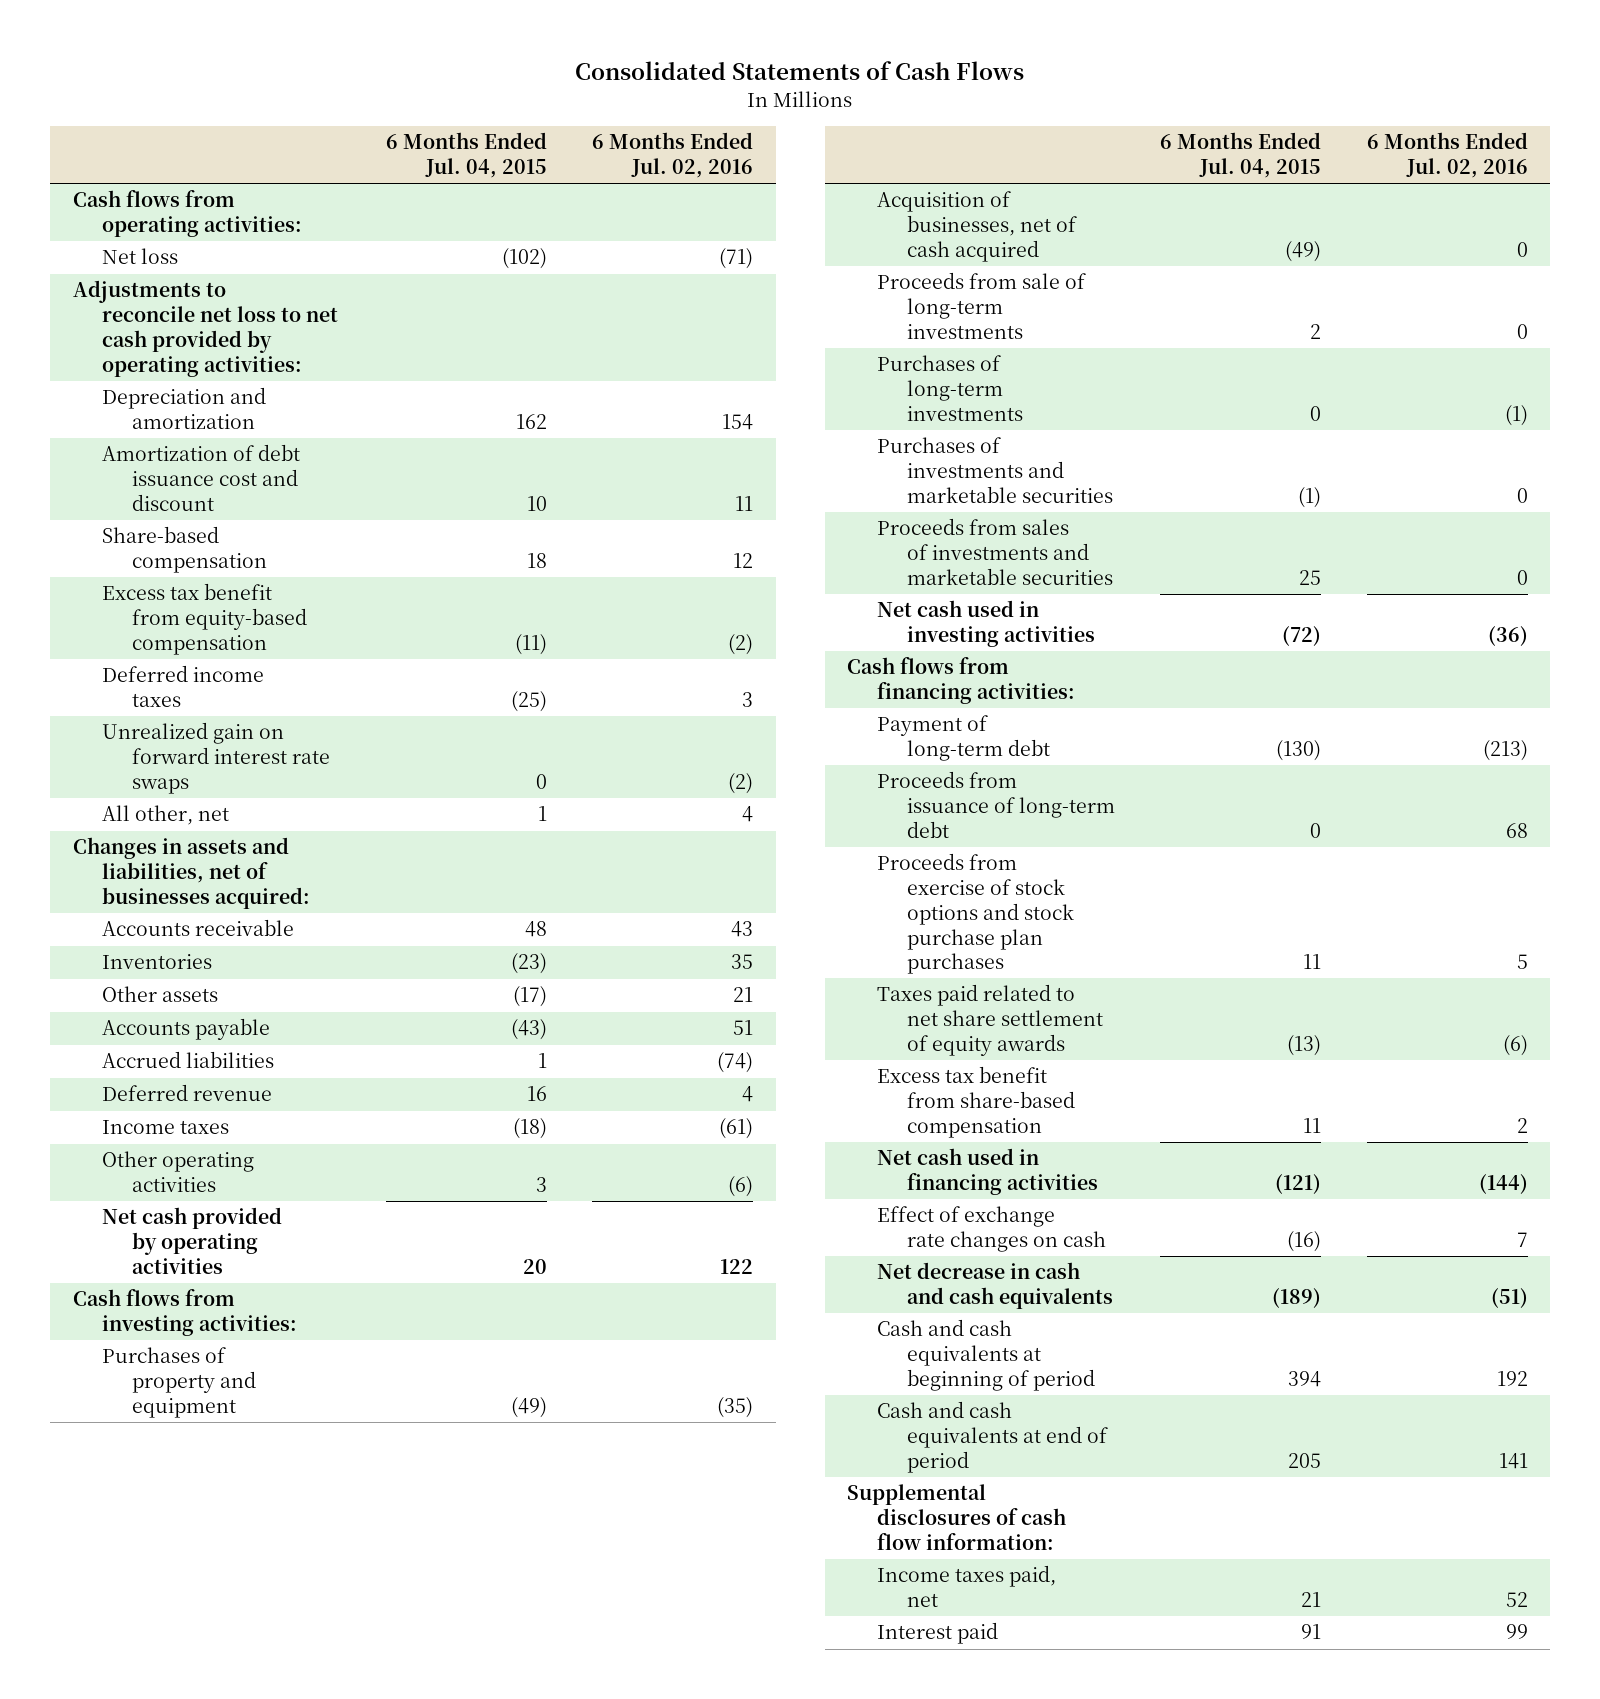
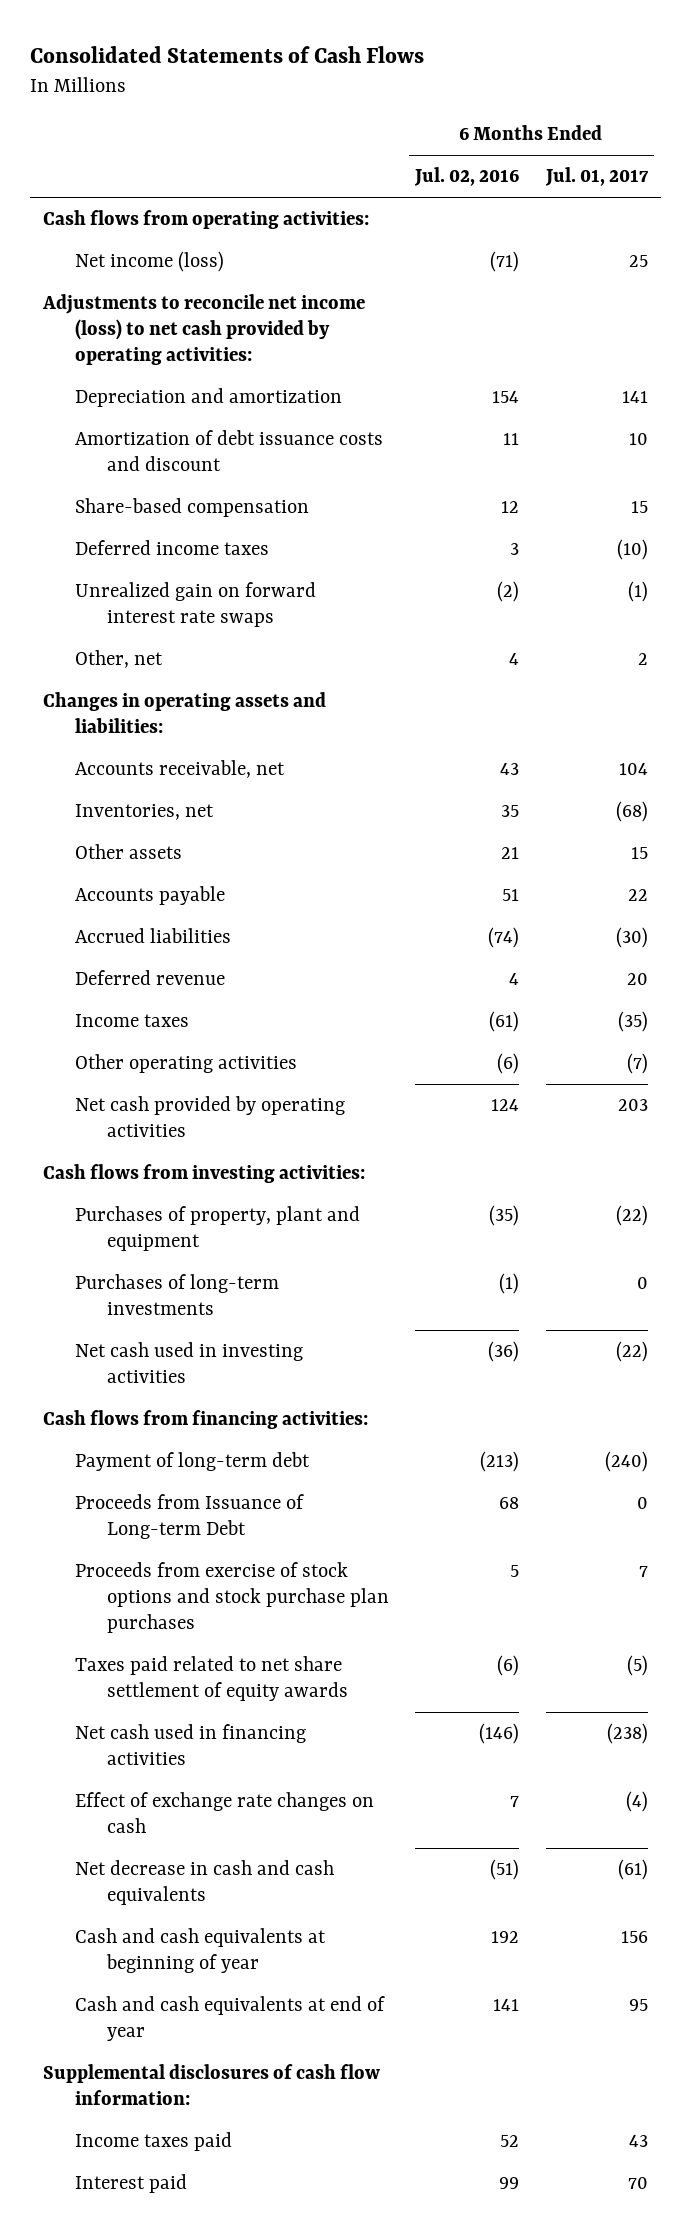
- | 6 Months Ended Jul. 04, 2015 | 6 Months Ended Jul. 02, 2016
+ | 6 Months Ended Jul. 02, 2016 | 6 Months Ended Jul. 01, 2017
- Net loss | (102) | (71)
- Adjustments to reconcile net loss to net cash provided by operating activities:
+ Net income (loss) | (71) | 25
+ Adjustments to reconcile net income (loss) to net cash provided by operating activities:
- Amortization of debt issuance cost and discount | 10 | 11
+ Amortization of debt issuance costs and discount | 11 | 10
- Excess tax benefit from equity-based compensation | (11) | (2)
- All other, net | 1 | 4
- Changes in assets and liabilities, net of businesses acquired:
- Accounts receivable | 48 | 43
- Inventories | (23) | 35
+ Other, net | 4 | 2
+ Changes in operating assets and liabilities:
+ Accounts receivable, net | 43 | 104
+ Inventories, net | 35 | (68)
- Net cash provided by operating activities | 20 | 122
+ Net cash provided by operating activities | 124 | 203
- Purchases of property and equipment | (49) | (35)
- Acquisition of businesses, net of cash acquired | (49) | 0
- Proceeds from sale of long-term investments | 2 | 0
+ Purchases of property, plant and equipment | (35) | (22)
- Purchases of investments and marketable securities | (1) | 0
- Proceeds from sales of investments and marketable securities | 25 | 0
- Proceeds from issuance of long-term debt | 0 | 68
+ Proceeds from Issuance of Long-term Debt | 68 | 0
- Excess tax benefit from share-based compensation | 11 | 2
- Net cash used in financing activities | (121) | (144)
+ Net cash used in financing activities | (146) | (238)
- Cash and cash equivalents at beginning of period | 394 | 192
- Cash and cash equivalents at end of period | 205 | 141
+ Cash and cash equivalents at beginning of year | 192 | 156
+ Cash and cash equivalents at end of year | 141 | 95
- Income taxes paid, net | 21 | 52
+ Income taxes paid | 52 | 43

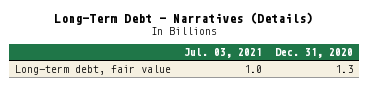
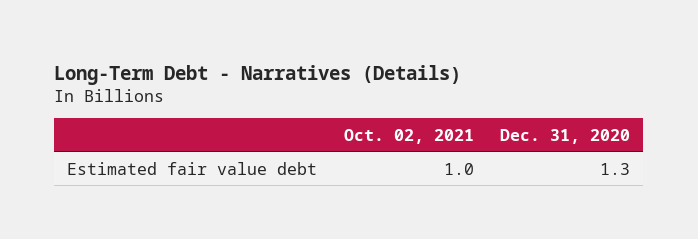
- | Jul. 03, 2021 | Dec. 31, 2020
+ | Oct. 02, 2021 | Dec. 31, 2020
- Long-term debt, fair value | 1.0 | 1.3
+ Estimated fair value debt | 1.0 | 1.3

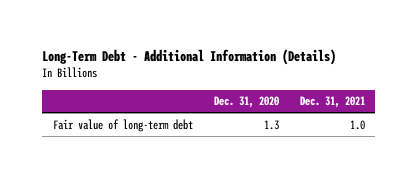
- Long-Term Debt - Narratives (Details)
+ Long-Term Debt - Additional Information (Details)
- | Oct. 02, 2021 | Dec. 31, 2020
+ | Dec. 31, 2020 | Dec. 31, 2021
- Estimated fair value debt | 1.0 | 1.3
+ Fair value of long-term debt | 1.3 | 1.0

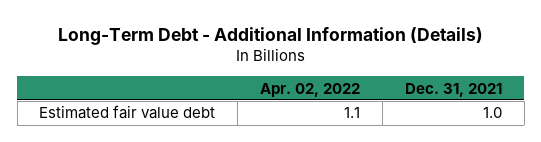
- | Dec. 31, 2020 | Dec. 31, 2021
+ | Apr. 02, 2022 | Dec. 31, 2021
- Fair value of long-term debt | 1.3 | 1.0
+ Estimated fair value debt | 1.1 | 1.0

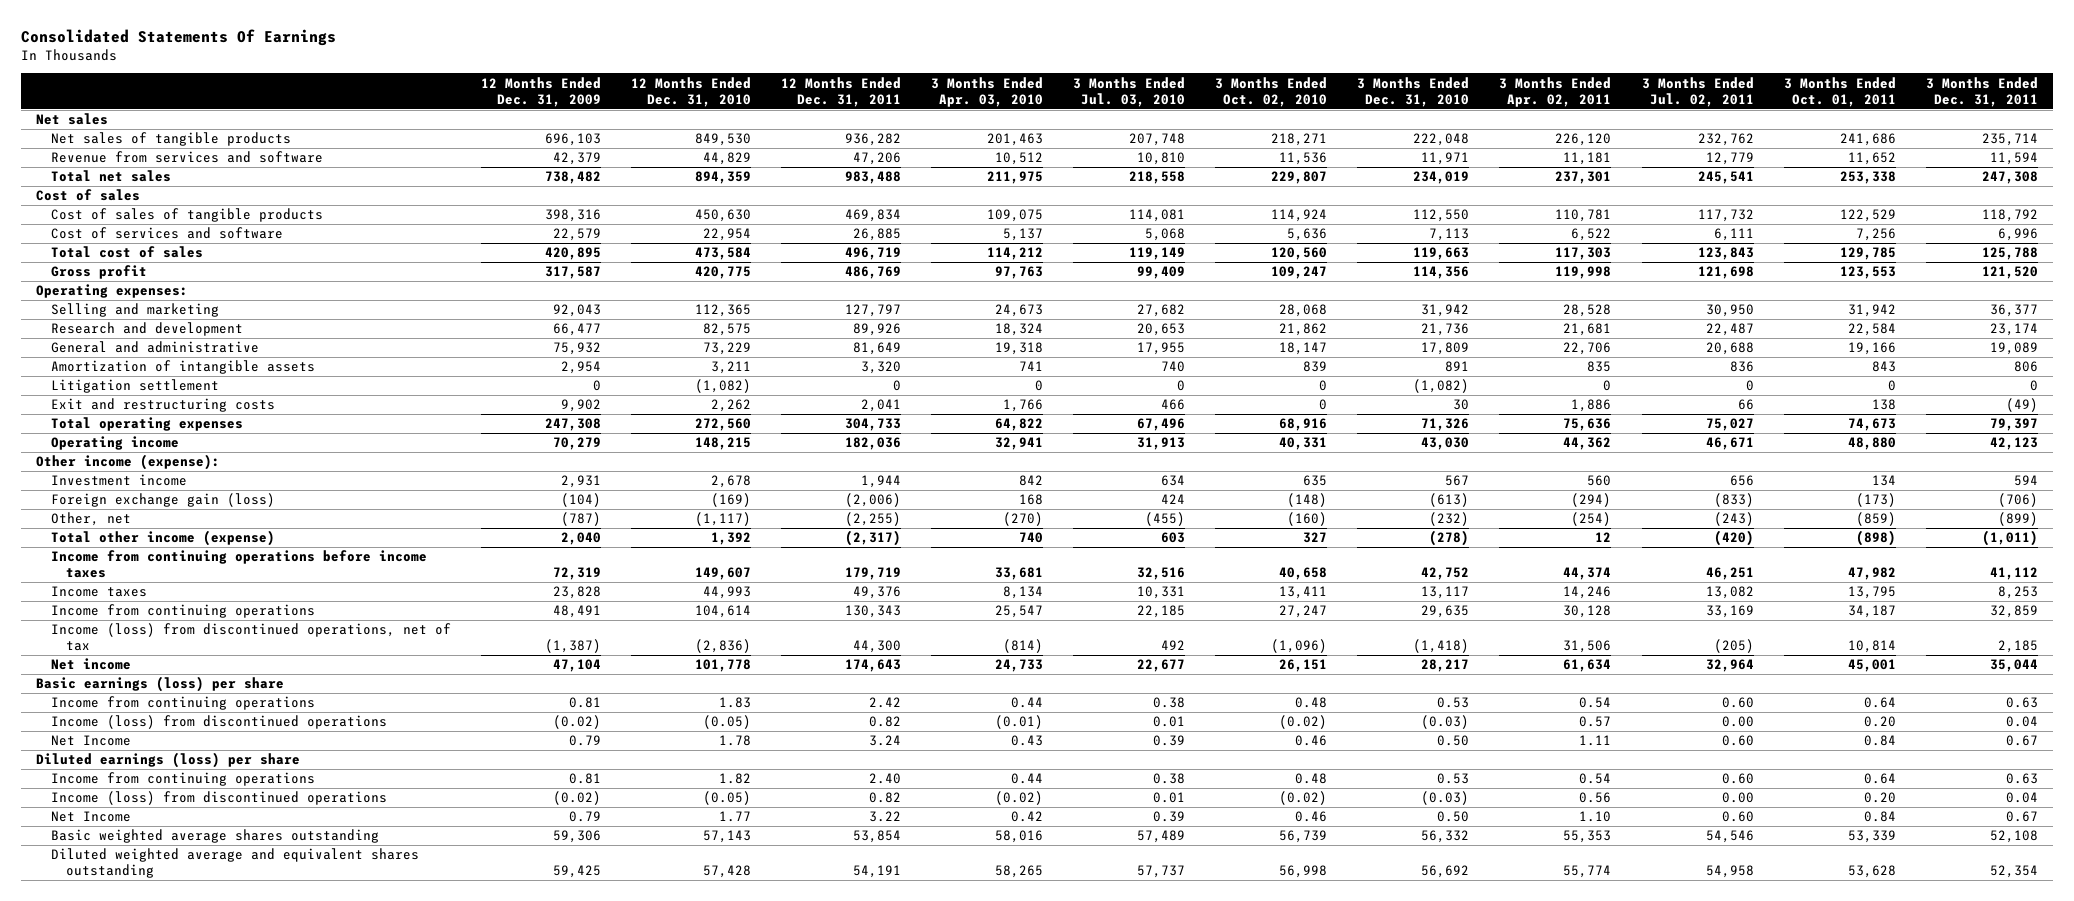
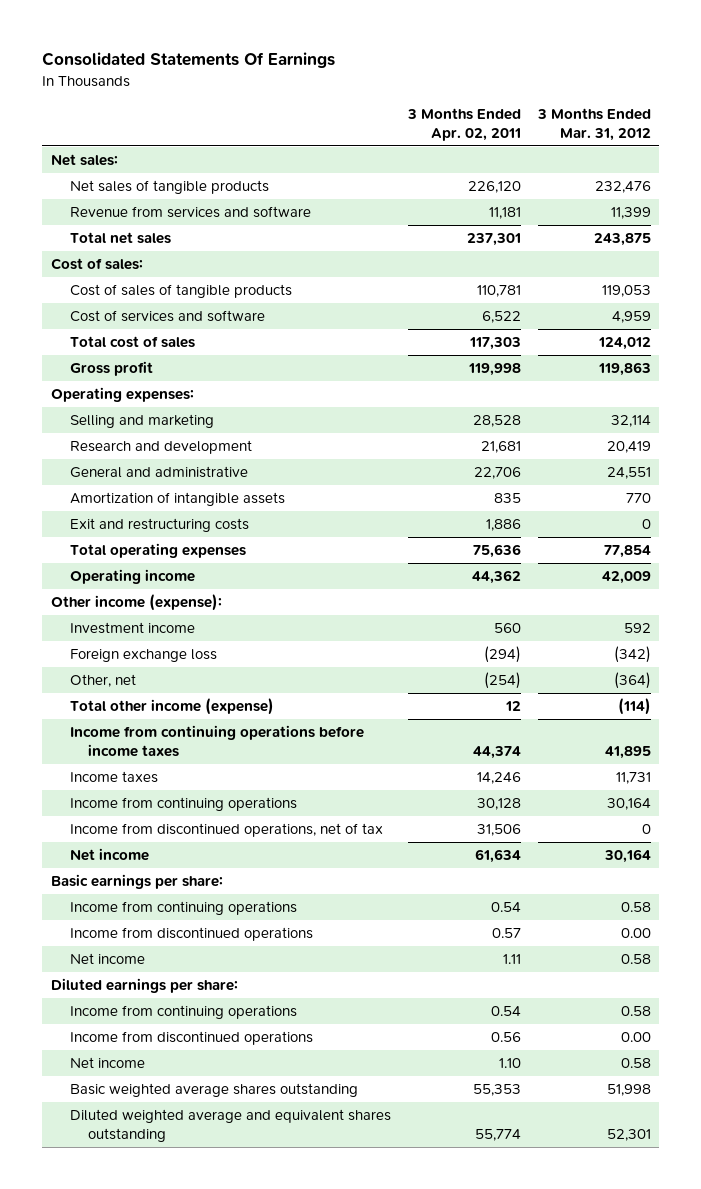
- | 12 Months Ended Dec. 31, 2009 | 12 Months Ended Dec. 31, 2010 | 12 Months Ended Dec. 31, 2011 | 3 Months Ended Apr. 03, 2010 | 3 Months Ended Jul. 03, 2010 | 3 Months Ended Oct. 02, 2010 | 3 Months Ended Dec. 31, 2010 | 3 Months Ended Apr. 02, 2011 | 3 Months Ended Jul. 02, 2011 | 3 Months Ended Oct. 01, 2011 | 3 Months Ended Dec. 31, 2011
+ | 3 Months Ended Apr. 02, 2011 | 3 Months Ended Mar. 31, 2012
- Net sales
+ Net sales:
- Cost of sales
+ Cost of sales:
- Litigation settlement | 0 | (1,082) | 0 | 0 | 0 | 0 | (1,082) | 0 | 0 | 0 | 0
- Foreign exchange gain (loss) | (104) | (169) | (2,006) | 168 | 424 | (148) | (613) | (294) | (833) | (173) | (706)
+ Foreign exchange loss | (294) | (342)
- Income (loss) from discontinued operations, net of tax | (1,387) | (2,836) | 44,300 | (814) | 492 | (1,096) | (1,418) | 31,506 | (205) | 10,814 | 2,185
+ Income from discontinued operations, net of tax | 31,506 | 0
- Basic earnings (loss) per share
+ Basic earnings per share:
- Income (loss) from discontinued operations | (0.02) | (0.05) | 0.82 | (0.01) | 0.01 | (0.02) | (0.03) | 0.57 | 0.00 | 0.20 | 0.04
- Net Income | 0.79 | 1.78 | 3.24 | 0.43 | 0.39 | 0.46 | 0.50 | 1.11 | 0.60 | 0.84 | 0.67
- Diluted earnings (loss) per share
+ Income from discontinued operations | 0.57 | 0.00
+ Net income | 1.11 | 0.58
+ Diluted earnings per share:
- Income (loss) from discontinued operations | (0.02) | (0.05) | 0.82 | (0.02) | 0.01 | (0.02) | (0.03) | 0.56 | 0.00 | 0.20 | 0.04
- Net Income | 0.79 | 1.77 | 3.22 | 0.42 | 0.39 | 0.46 | 0.50 | 1.10 | 0.60 | 0.84 | 0.67
+ Income from discontinued operations | 0.56 | 0.00
+ Net income | 1.10 | 0.58

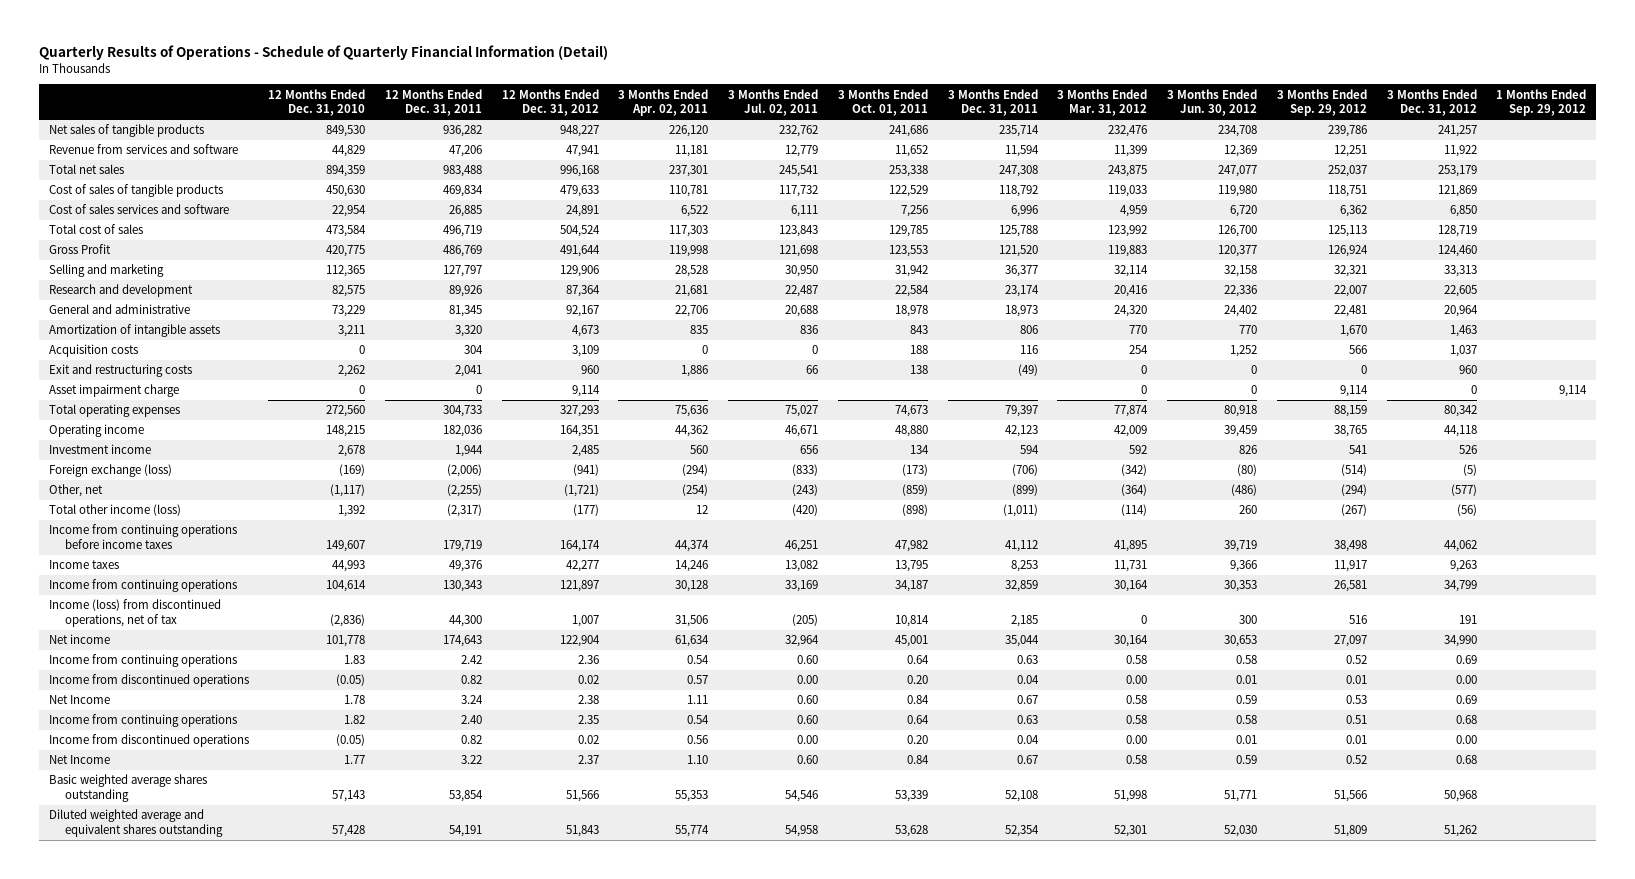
- Consolidated Statements Of Earnings
+ Quarterly Results of Operations - Schedule of Quarterly Financial Information (Detail)
- | 3 Months Ended Apr. 02, 2011 | 3 Months Ended Mar. 31, 2012
+ | 12 Months Ended Dec. 31, 2010 | 12 Months Ended Dec. 31, 2011 | 12 Months Ended Dec. 31, 2012 | 3 Months Ended Apr. 02, 2011 | 3 Months Ended Jul. 02, 2011 | 3 Months Ended Oct. 01, 2011 | 3 Months Ended Dec. 31, 2011 | 3 Months Ended Mar. 31, 2012 | 3 Months Ended Jun. 30, 2012 | 3 Months Ended Sep. 29, 2012 | 3 Months Ended Dec. 31, 2012 | 1 Months Ended Sep. 29, 2012
- Net sales:
- Cost of sales:
- Cost of sales of tangible products | 110,781 | 119,053
- Cost of services and software | 6,522 | 4,959
- Total cost of sales | 117,303 | 124,012
- Gross profit | 119,998 | 119,863
- Operating expenses:
+ Cost of sales of tangible products | 450,630 | 469,834 | 479,633 | 110,781 | 117,732 | 122,529 | 118,792 | 119,033 | 119,980 | 118,751 | 121,869 |
+ Cost of sales services and software | 22,954 | 26,885 | 24,891 | 6,522 | 6,111 | 7,256 | 6,996 | 4,959 | 6,720 | 6,362 | 6,850 |
+ Total cost of sales | 473,584 | 496,719 | 504,524 | 117,303 | 123,843 | 129,785 | 125,788 | 123,992 | 126,700 | 125,113 | 128,719 |
+ Gross Profit | 420,775 | 486,769 | 491,644 | 119,998 | 121,698 | 123,553 | 121,520 | 119,883 | 120,377 | 126,924 | 124,460 |
- Research and development | 21,681 | 20,419
- General and administrative | 22,706 | 24,551
+ Research and development | 82,575 | 89,926 | 87,364 | 21,681 | 22,487 | 22,584 | 23,174 | 20,416 | 22,336 | 22,007 | 22,605 |
+ General and administrative | 73,229 | 81,345 | 92,167 | 22,706 | 20,688 | 18,978 | 18,973 | 24,320 | 24,402 | 22,481 | 20,964 |
+ Acquisition costs | 0 | 304 | 3,109 | 0 | 0 | 188 | 116 | 254 | 1,252 | 566 | 1,037 |
- Total operating expenses | 75,636 | 77,854
+ Asset impairment charge | 0 | 0 | 9,114 | | | | | 0 | 0 | 9,114 | 0 | 9,114
+ Total operating expenses | 272,560 | 304,733 | 327,293 | 75,636 | 75,027 | 74,673 | 79,397 | 77,874 | 80,918 | 88,159 | 80,342 |
- Other income (expense):
- Foreign exchange loss | (294) | (342)
+ Foreign exchange (loss) | (169) | (2,006) | (941) | (294) | (833) | (173) | (706) | (342) | (80) | (514) | (5) |
- Total other income (expense) | 12 | (114)
+ Total other income (loss) | 1,392 | (2,317) | (177) | 12 | (420) | (898) | (1,011) | (114) | 260 | (267) | (56) |
- Income from discontinued operations, net of tax | 31,506 | 0
+ Income (loss) from discontinued operations, net of tax | (2,836) | 44,300 | 1,007 | 31,506 | (205) | 10,814 | 2,185 | 0 | 300 | 516 | 191 |
- Basic earnings per share:
- Net income | 1.11 | 0.58
- Diluted earnings per share:
+ Net Income | 1.78 | 3.24 | 2.38 | 1.11 | 0.60 | 0.84 | 0.67 | 0.58 | 0.59 | 0.53 | 0.69 |
- Net income | 1.10 | 0.58
+ Net Income | 1.77 | 3.22 | 2.37 | 1.10 | 0.60 | 0.84 | 0.67 | 0.58 | 0.59 | 0.52 | 0.68 |

